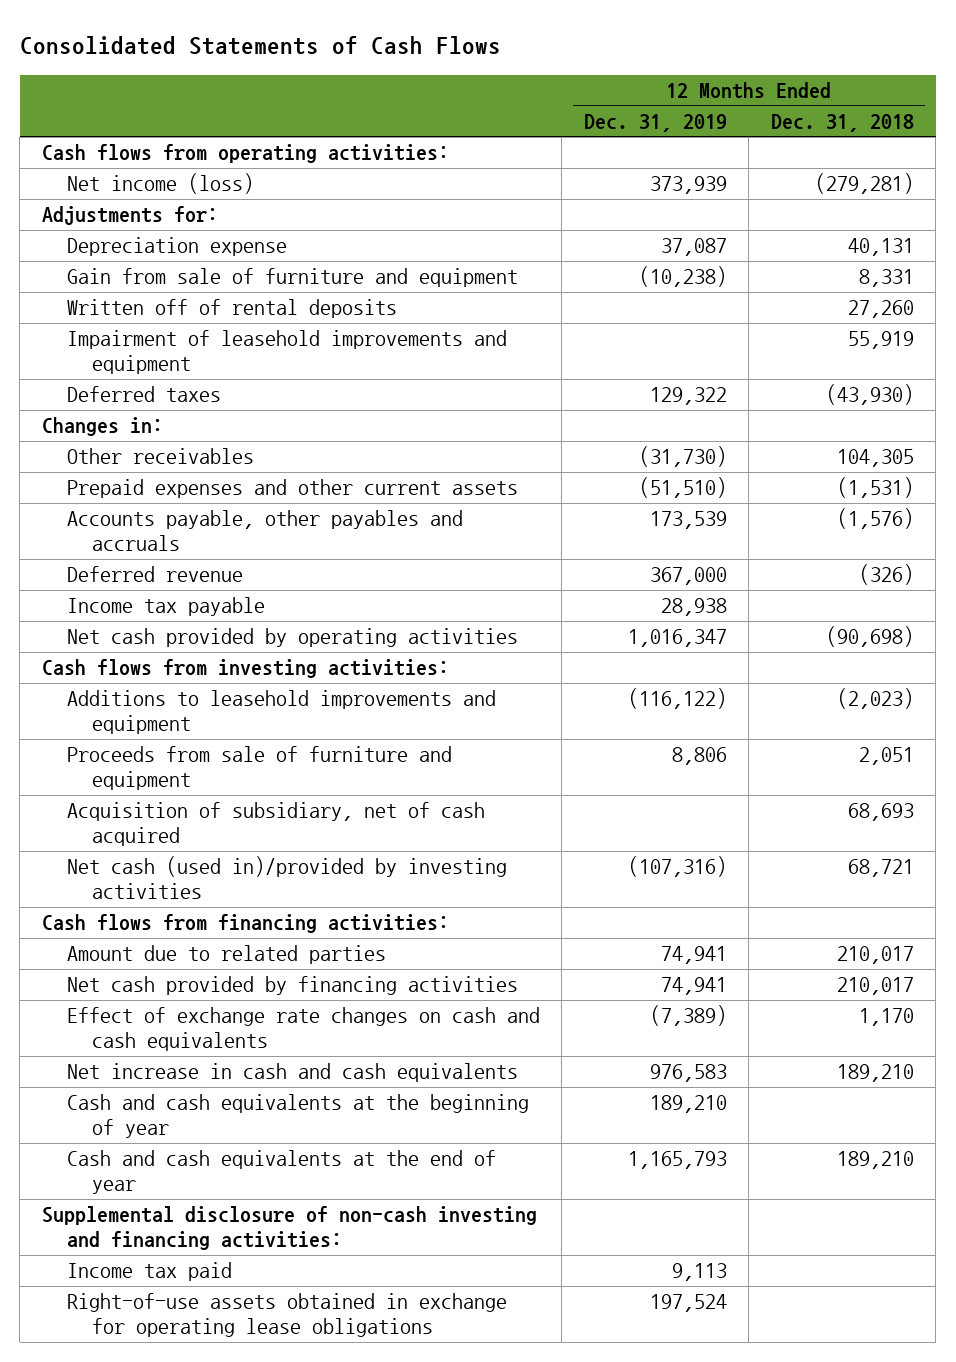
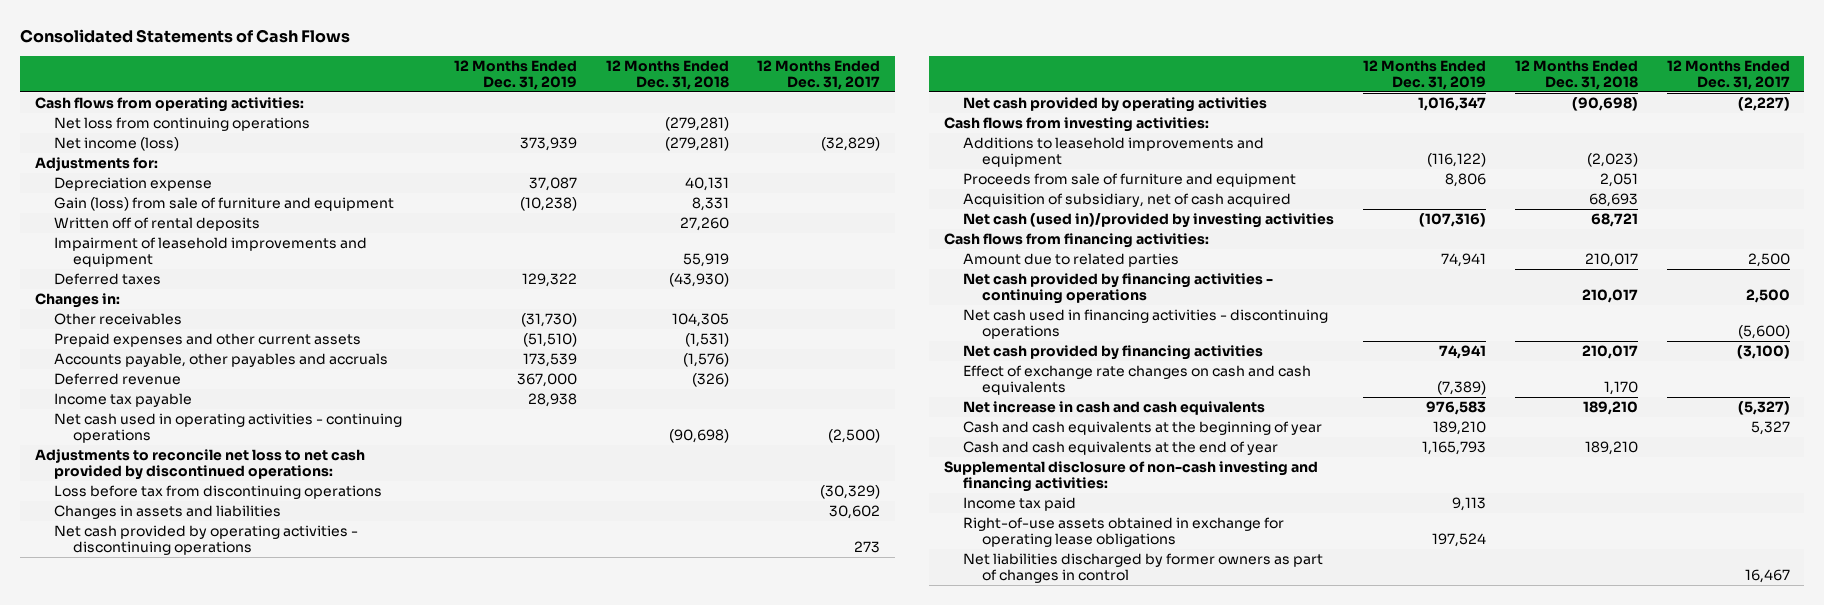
- | 12 Months Ended Dec. 31, 2019 | 12 Months Ended Dec. 31, 2018
+ | 12 Months Ended Dec. 31, 2019 | 12 Months Ended Dec. 31, 2018 | 12 Months Ended Dec. 31, 2017
+ Net loss from continuing operations | | (279,281) |
- Gain from sale of furniture and equipment | (10,238) | 8,331
+ Gain (loss) from sale of furniture and equipment | (10,238) | 8,331 |
+ Net cash used in operating activities - continuing operations | | (90,698) | (2,500)
+ Adjustments to reconcile net loss to net cash provided by discontinued operations:
+ Loss before tax from discontinuing operations | | | (30,329)
+ Changes in assets and liabilities | | | 30,602
+ Net cash provided by operating activities - discontinuing operations | | | 273
+ Net cash provided by financing activities - continuing operations | | 210,017 | 2,500
+ Net cash used in financing activities - discontinuing operations | | | (5,600)
+ Net liabilities discharged by former owners as part of changes in control | | | 16,467

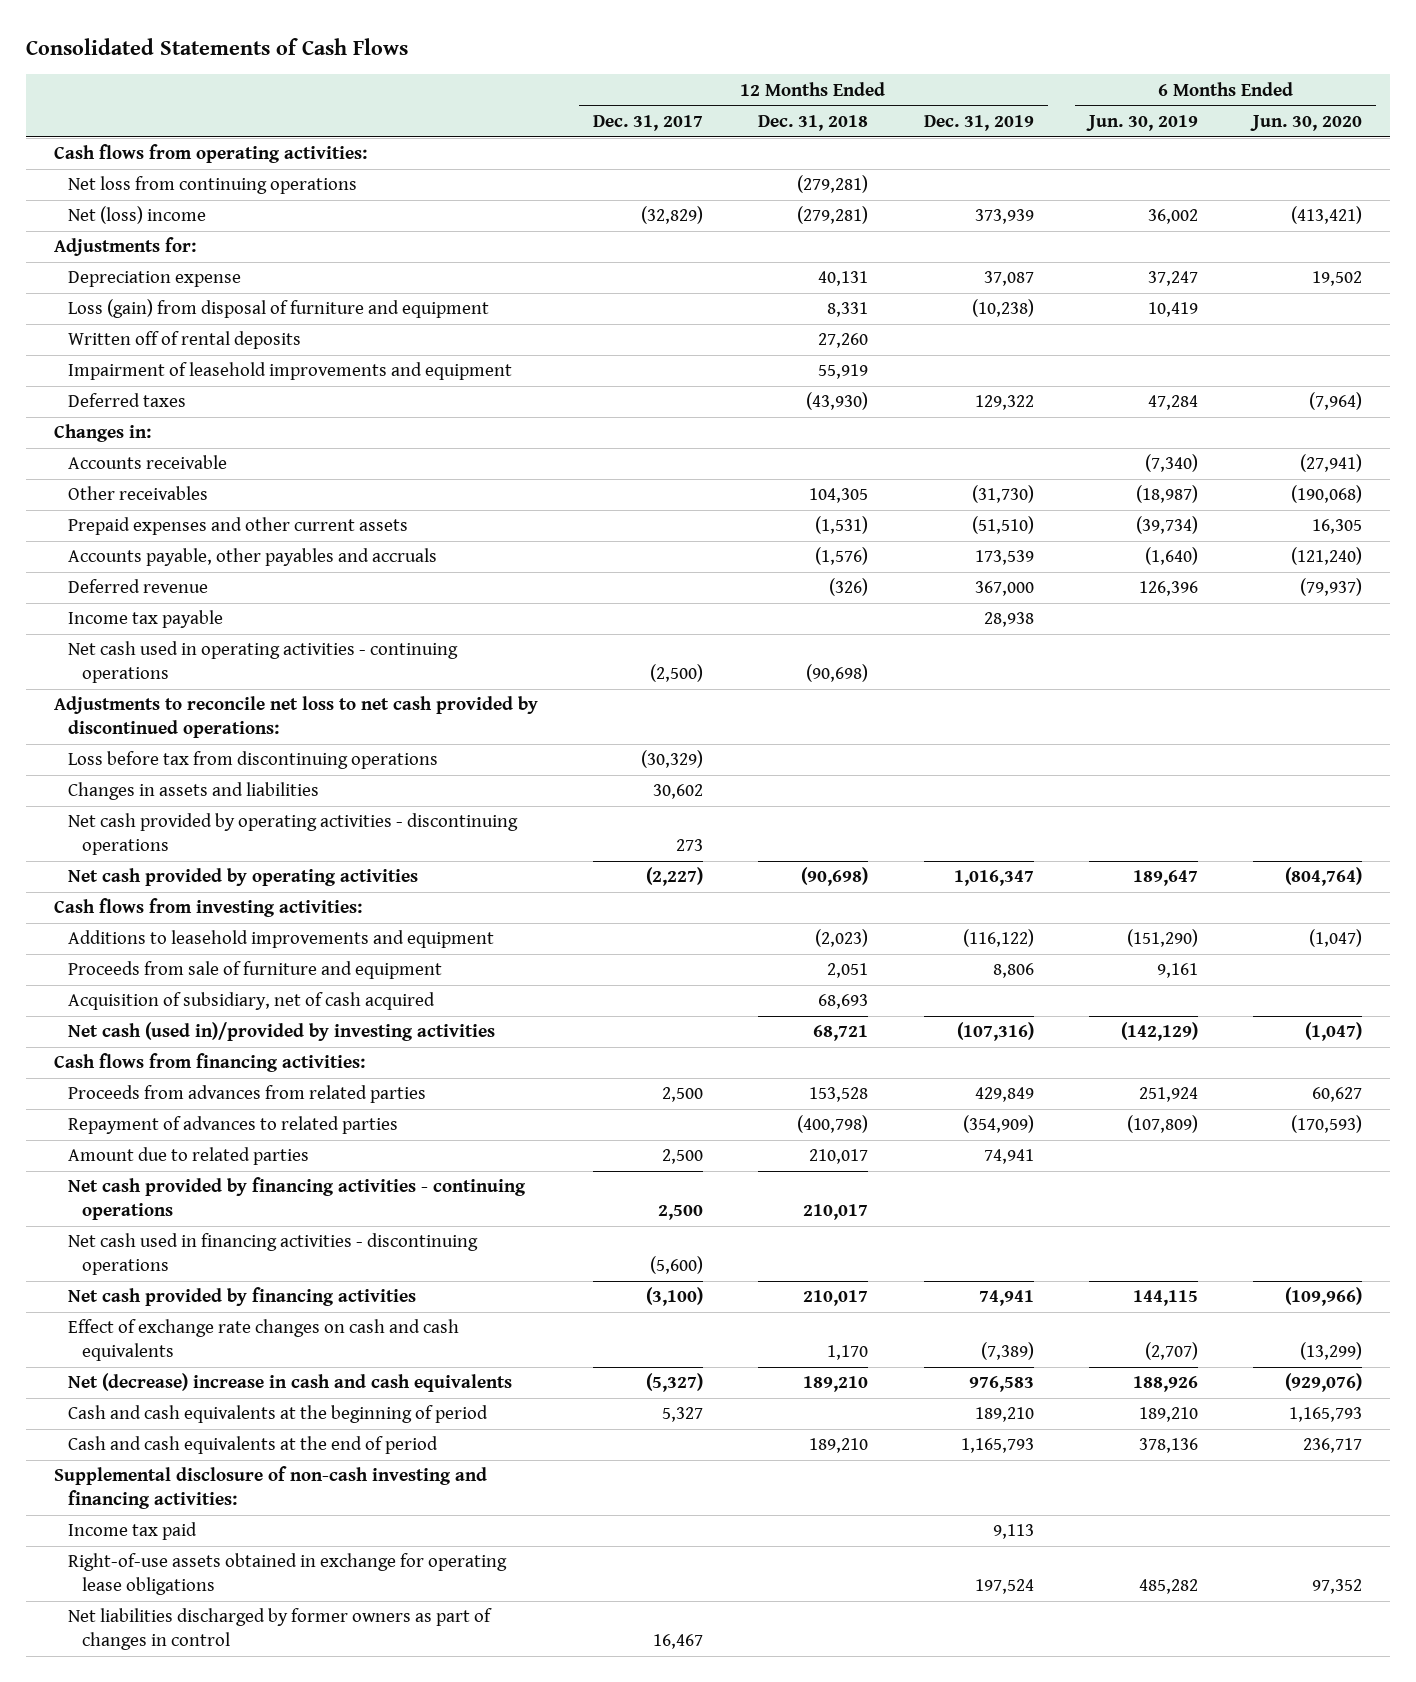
- | 12 Months Ended Dec. 31, 2019 | 12 Months Ended Dec. 31, 2018 | 12 Months Ended Dec. 31, 2017
+ | 12 Months Ended Dec. 31, 2017 | 12 Months Ended Dec. 31, 2018 | 12 Months Ended Dec. 31, 2019 | 6 Months Ended Jun. 30, 2019 | 6 Months Ended Jun. 30, 2020
- Net income (loss) | 373,939 | (279,281) | (32,829)
+ Net (loss) income | (32,829) | (279,281) | 373,939 | 36,002 | (413,421)
- Gain (loss) from sale of furniture and equipment | (10,238) | 8,331 |
+ Loss (gain) from disposal of furniture and equipment | | 8,331 | (10,238) | 10,419 |
+ Accounts receivable | | | | (7,340) | (27,941)
+ Proceeds from advances from related parties | 2,500 | 153,528 | 429,849 | 251,924 | 60,627
+ Repayment of advances to related parties | | (400,798) | (354,909) | (107,809) | (170,593)
- Net increase in cash and cash equivalents | 976,583 | 189,210 | (5,327)
- Cash and cash equivalents at the beginning of year | 189,210 | | 5,327
- Cash and cash equivalents at the end of year | 1,165,793 | 189,210 |
+ Net (decrease) increase in cash and cash equivalents | (5,327) | 189,210 | 976,583 | 188,926 | (929,076)
+ Cash and cash equivalents at the beginning of period | 5,327 | | 189,210 | 189,210 | 1,165,793
+ Cash and cash equivalents at the end of period | | 189,210 | 1,165,793 | 378,136 | 236,717

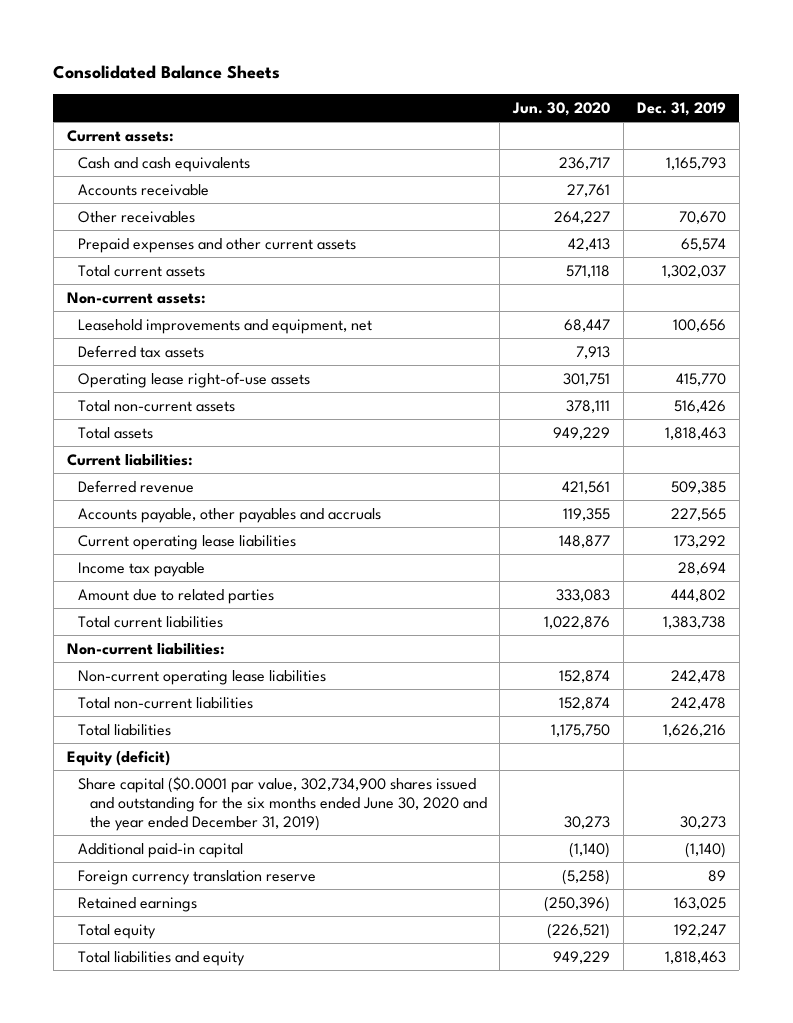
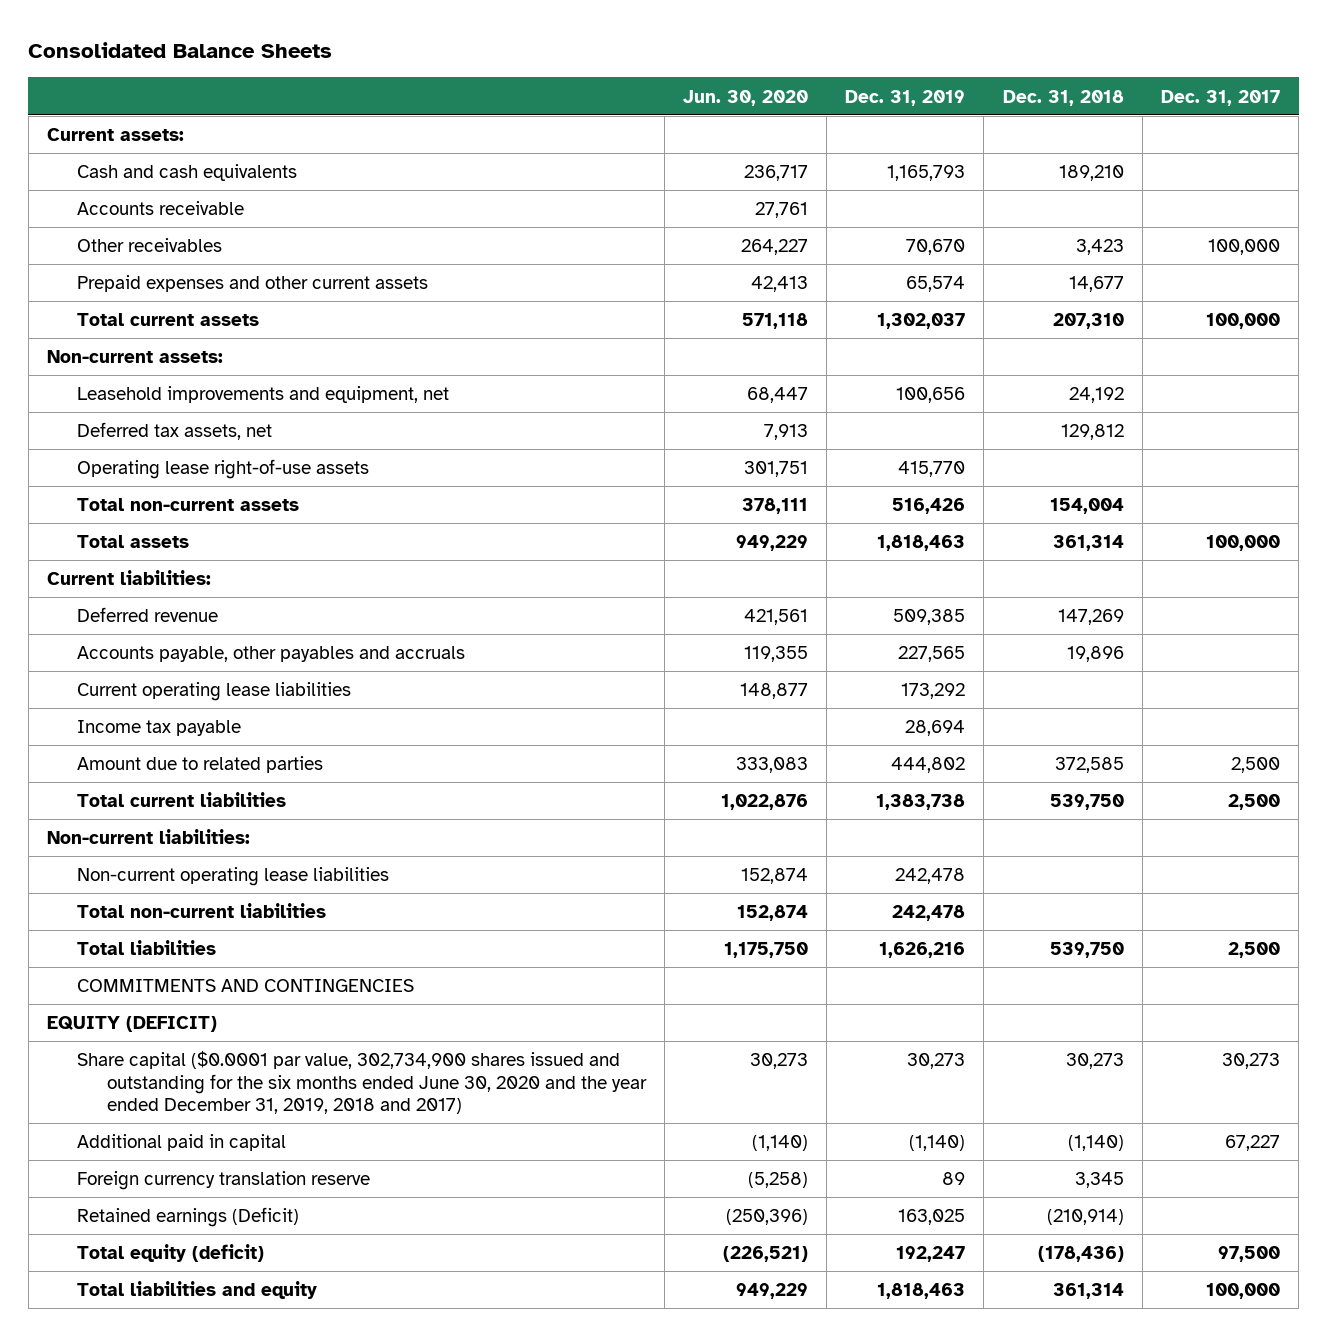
- | Jun. 30, 2020 | Dec. 31, 2019
+ | Jun. 30, 2020 | Dec. 31, 2019 | Dec. 31, 2018 | Dec. 31, 2017
- Deferred tax assets | 7,913 |
+ Deferred tax assets, net | 7,913 | | 129,812 |
- Equity (deficit)
- Share capital ($0.0001 par value, 302,734,900 shares issued and outstanding for the six months ended June 30, 2020 and the year ended December 31, 2019) | 30,273 | 30,273
- Additional paid-in capital | (1,140) | (1,140)
+ COMMITMENTS AND CONTINGENCIES
+ EQUITY (DEFICIT)
+ Share capital ($0.0001 par value, 302,734,900 shares issued and outstanding for the six months ended June 30, 2020 and the year ended December 31, 2019, 2018 and 2017) | 30,273 | 30,273 | 30,273 | 30,273
+ Additional paid in capital | (1,140) | (1,140) | (1,140) | 67,227
- Retained earnings | (250,396) | 163,025
- Total equity | (226,521) | 192,247
+ Retained earnings (Deficit) | (250,396) | 163,025 | (210,914) |
+ Total equity (deficit) | (226,521) | 192,247 | (178,436) | 97,500

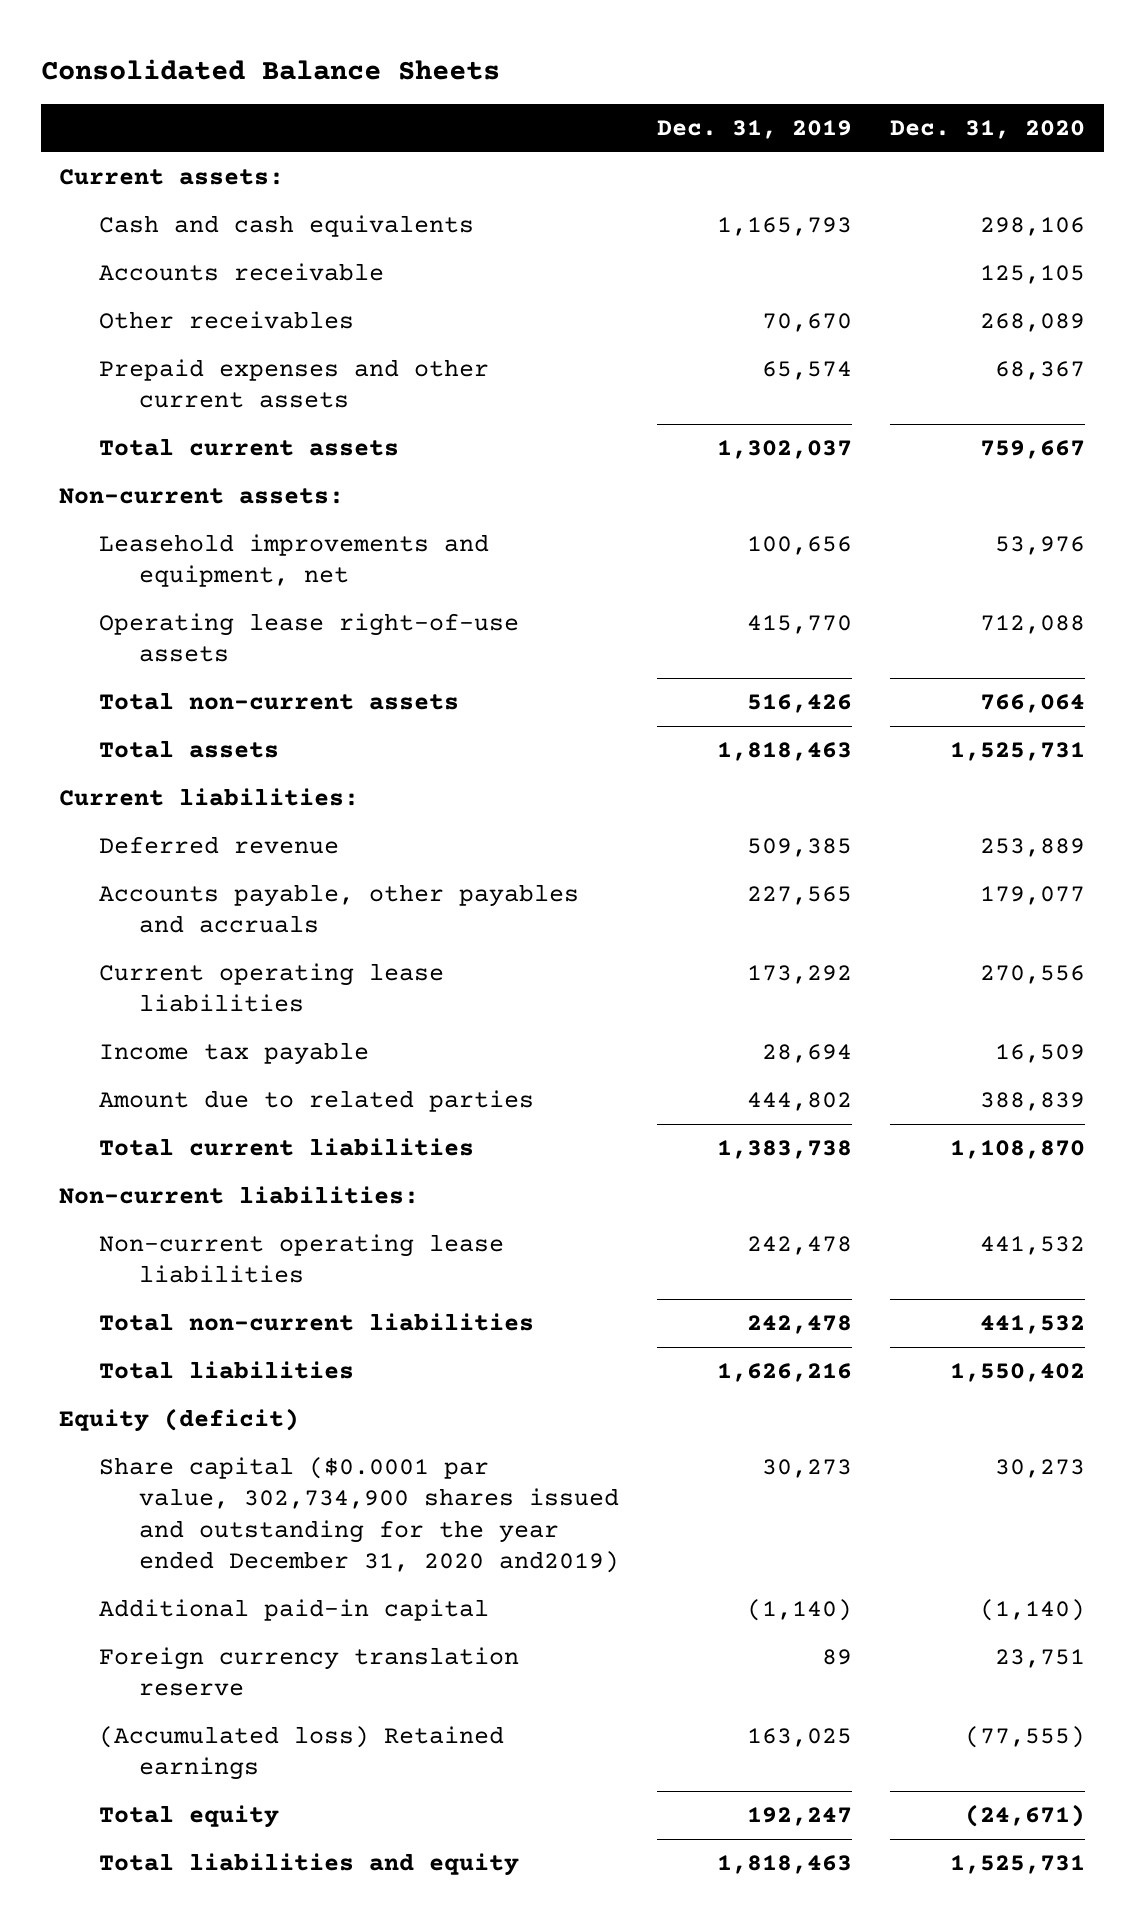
- | Jun. 30, 2020 | Dec. 31, 2019 | Dec. 31, 2018 | Dec. 31, 2017
+ | Dec. 31, 2019 | Dec. 31, 2020
- Deferred tax assets, net | 7,913 | | 129,812 |
- COMMITMENTS AND CONTINGENCIES
- EQUITY (DEFICIT)
- Share capital ($0.0001 par value, 302,734,900 shares issued and outstanding for the six months ended June 30, 2020 and the year ended December 31, 2019, 2018 and 2017) | 30,273 | 30,273 | 30,273 | 30,273
- Additional paid in capital | (1,140) | (1,140) | (1,140) | 67,227
+ Equity (deficit)
+ Share capital ($0.0001 par value, 302,734,900 shares issued and outstanding for the year ended December 31, 2020 and2019) | 30,273 | 30,273
+ Additional paid-in capital | (1,140) | (1,140)
- Retained earnings (Deficit) | (250,396) | 163,025 | (210,914) |
- Total equity (deficit) | (226,521) | 192,247 | (178,436) | 97,500
+ (Accumulated loss) Retained earnings | 163,025 | (77,555)
+ Total equity | 192,247 | (24,671)

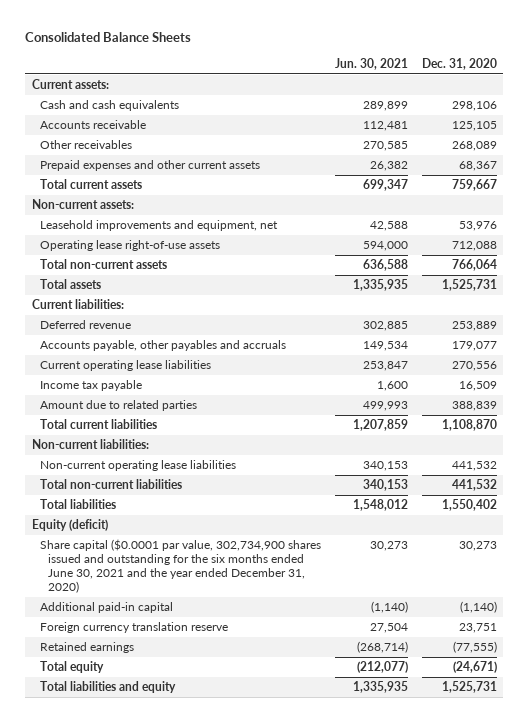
- | Dec. 31, 2019 | Dec. 31, 2020
+ | Jun. 30, 2021 | Dec. 31, 2020
- Share capital ($0.0001 par value, 302,734,900 shares issued and outstanding for the year ended December 31, 2020 and2019) | 30,273 | 30,273
+ Share capital ($0.0001 par value, 302,734,900 shares issued and outstanding for the six months ended June 30, 2021 and the year ended December 31, 2020) | 30,273 | 30,273
- (Accumulated loss) Retained earnings | 163,025 | (77,555)
+ Retained earnings | (268,714) | (77,555)

